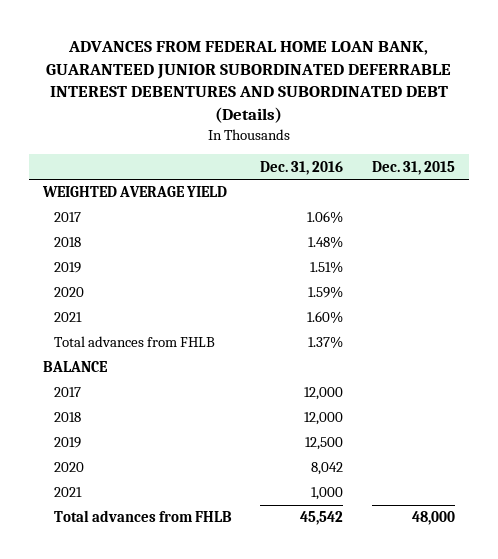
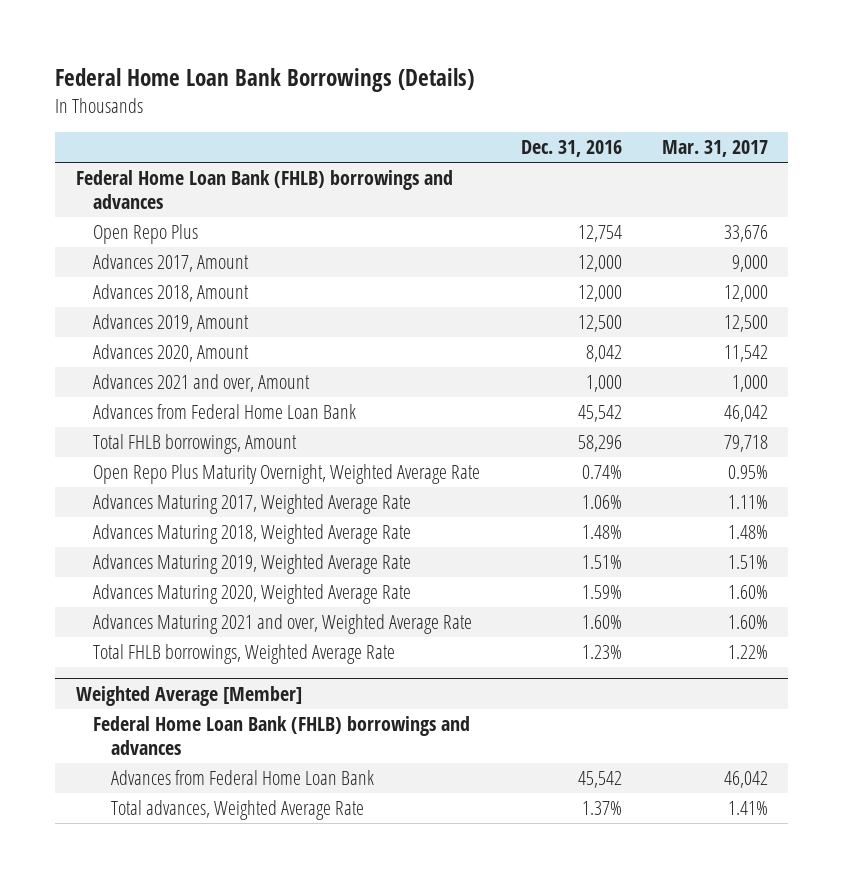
- ADVANCES FROM FEDERAL HOME LOAN BANK, GUARANTEED JUNIOR SUBORDINATED DEFERRABLE INTEREST DEBENTURES AND SUBORDINATED DEBT (Details)
+ Federal Home Loan Bank Borrowings (Details)
- | Dec. 31, 2016 | Dec. 31, 2015
+ | Dec. 31, 2016 | Mar. 31, 2017
- WEIGHTED AVERAGE YIELD
- 2017 | 1.06% |
- 2018 | 1.48% |
- 2019 | 1.51% |
- 2020 | 1.59% |
- 2021 | 1.60% |
- Total advances from FHLB | 1.37% |
- BALANCE
- 2017 | 12,000 |
- 2018 | 12,000 |
- 2019 | 12,500 |
- 2020 | 8,042 |
- 2021 | 1,000 |
- Total advances from FHLB | 45,542 | 48,000
+ Federal Home Loan Bank (FHLB) borrowings and advances
+ Open Repo Plus | 12,754 | 33,676
+ Advances 2017, Amount | 12,000 | 9,000
+ Advances 2018, Amount | 12,000 | 12,000
+ Advances 2019, Amount | 12,500 | 12,500
+ Advances 2020, Amount | 8,042 | 11,542
+ Advances 2021 and over, Amount | 1,000 | 1,000
+ Advances from Federal Home Loan Bank | 45,542 | 46,042
+ Total FHLB borrowings, Amount | 58,296 | 79,718
+ Open Repo Plus Maturity Overnight, Weighted Average Rate | 0.74% | 0.95%
+ Advances Maturing 2017, Weighted Average Rate | 1.06% | 1.11%
+ Advances Maturing 2018, Weighted Average Rate | 1.48% | 1.48%
+ Advances Maturing 2019, Weighted Average Rate | 1.51% | 1.51%
+ Advances Maturing 2020, Weighted Average Rate | 1.59% | 1.60%
+ Advances Maturing 2021 and over, Weighted Average Rate | 1.60% | 1.60%
+ Total FHLB borrowings, Weighted Average Rate | 1.23% | 1.22%
+ Weighted Average [Member]
+ Federal Home Loan Bank (FHLB) borrowings and advances
+ Advances from Federal Home Loan Bank | 45,542 | 46,042
+ Total advances, Weighted Average Rate | 1.37% | 1.41%

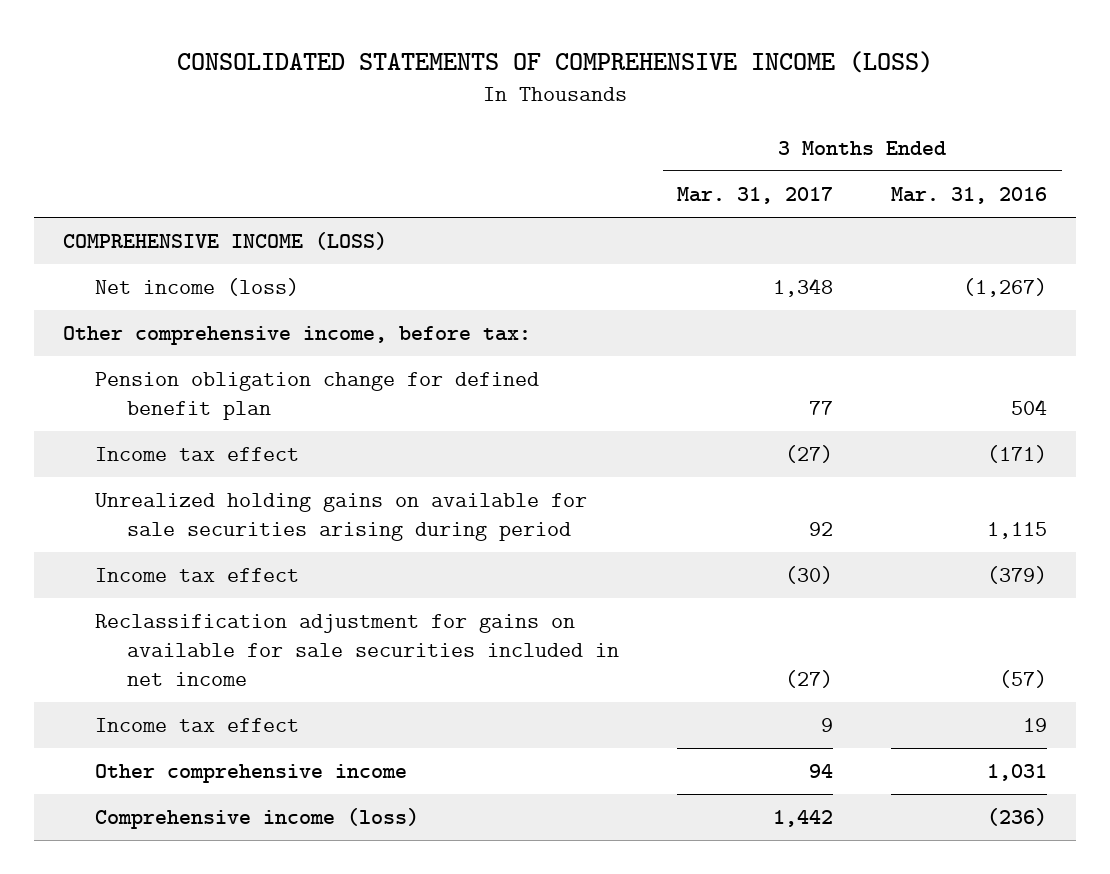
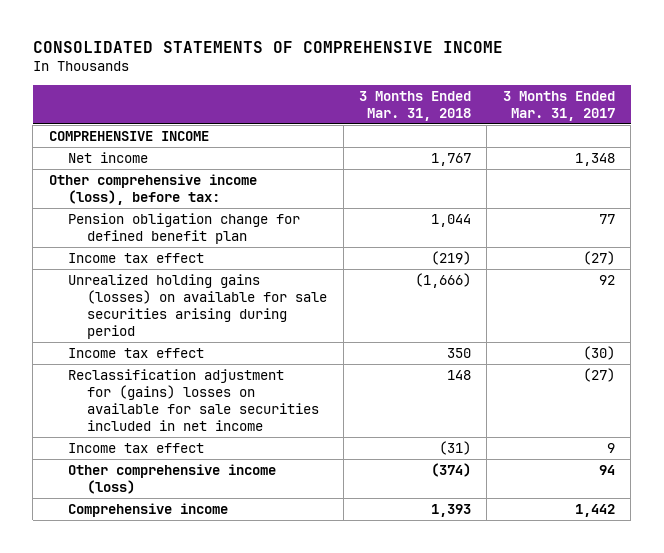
- CONSOLIDATED STATEMENTS OF COMPREHENSIVE INCOME (LOSS)
+ CONSOLIDATED STATEMENTS OF COMPREHENSIVE INCOME
- | 3 Months Ended Mar. 31, 2017 | 3 Months Ended Mar. 31, 2016
+ | 3 Months Ended Mar. 31, 2018 | 3 Months Ended Mar. 31, 2017
- COMPREHENSIVE INCOME (LOSS)
- Net income (loss) | 1,348 | (1,267)
- Other comprehensive income, before tax:
+ COMPREHENSIVE INCOME
+ Net income | 1,767 | 1,348
+ Other comprehensive income (loss), before tax:
- Unrealized holding gains on available for sale securities arising during period | 92 | 1,115
+ Unrealized holding gains (losses) on available for sale securities arising during period | (1,666) | 92
- Reclassification adjustment for gains on available for sale securities included in net income | (27) | (57)
+ Reclassification adjustment for (gains) losses on available for sale securities included in net income | 148 | (27)
- Other comprehensive income | 94 | 1,031
- Comprehensive income (loss) | 1,442 | (236)
+ Other comprehensive income (loss) | (374) | 94
+ Comprehensive income | 1,393 | 1,442

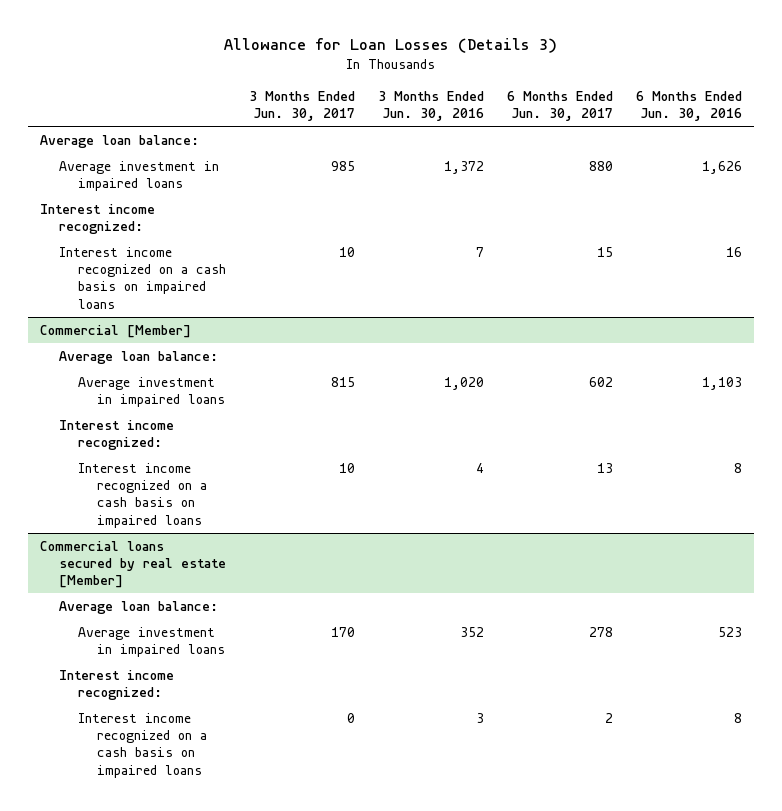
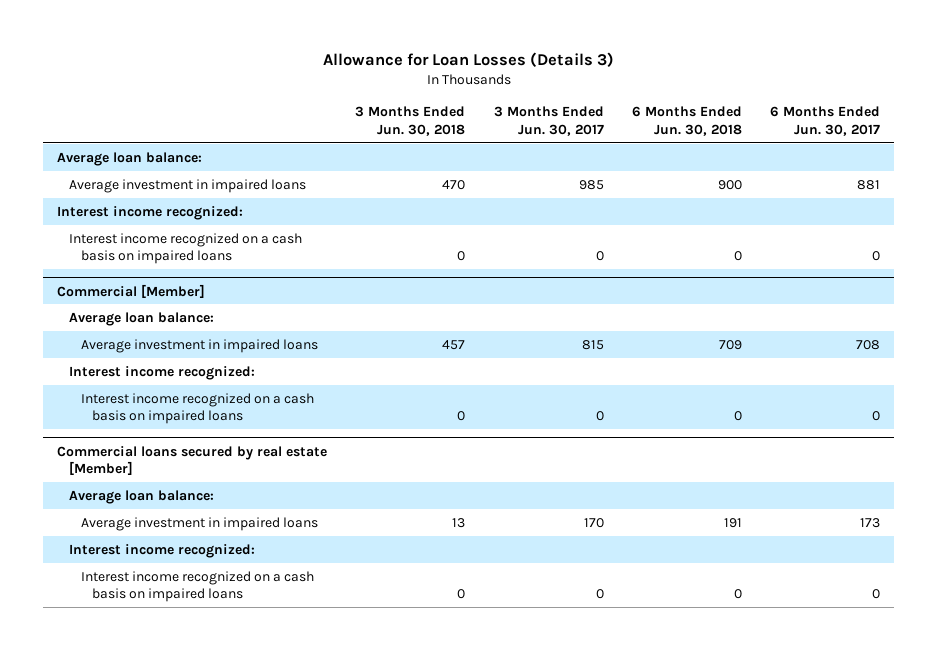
- | 3 Months Ended Jun. 30, 2017 | 3 Months Ended Jun. 30, 2016 | 6 Months Ended Jun. 30, 2017 | 6 Months Ended Jun. 30, 2016
+ | 3 Months Ended Jun. 30, 2018 | 3 Months Ended Jun. 30, 2017 | 6 Months Ended Jun. 30, 2018 | 6 Months Ended Jun. 30, 2017
- Average investment in impaired loans | 985 | 1,372 | 880 | 1,626
+ Average investment in impaired loans | 470 | 985 | 900 | 881
- Interest income recognized on a cash basis on impaired loans | 10 | 7 | 15 | 16
+ Interest income recognized on a cash basis on impaired loans | 0 | 0 | 0 | 0
@ Commercial [Member]
- Average investment in impaired loans | 815 | 1,020 | 602 | 1,103
+ Average investment in impaired loans | 457 | 815 | 709 | 708
- Interest income recognized on a cash basis on impaired loans | 10 | 4 | 13 | 8
+ Interest income recognized on a cash basis on impaired loans | 0 | 0 | 0 | 0
@ Commercial loans secured by real estate [Member]
- Average investment in impaired loans | 170 | 352 | 278 | 523
+ Average investment in impaired loans | 13 | 170 | 191 | 173
- Interest income recognized on a cash basis on impaired loans | 0 | 3 | 2 | 8
+ Interest income recognized on a cash basis on impaired loans | 0 | 0 | 0 | 0

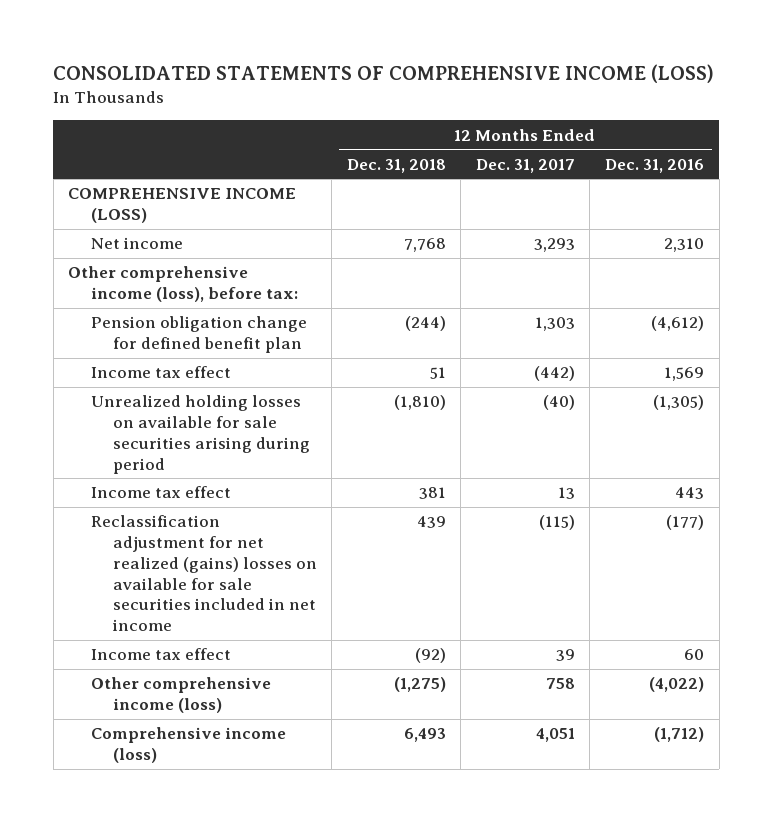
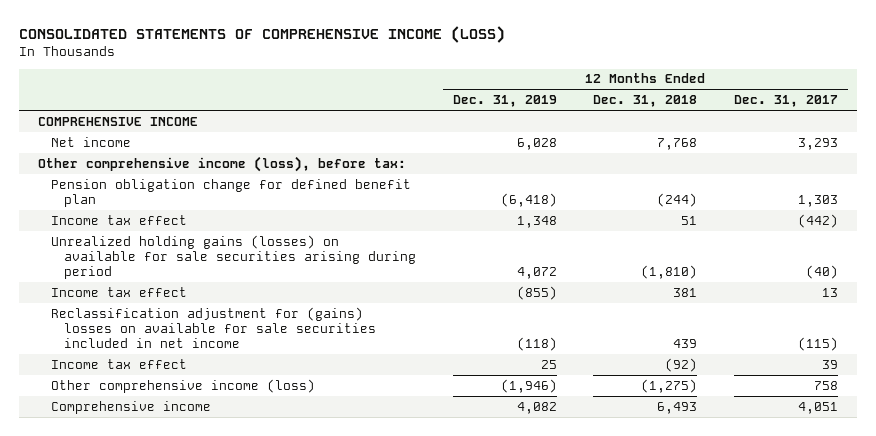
- | 12 Months Ended Dec. 31, 2018 | 12 Months Ended Dec. 31, 2017 | 12 Months Ended Dec. 31, 2016
+ | 12 Months Ended Dec. 31, 2019 | 12 Months Ended Dec. 31, 2018 | 12 Months Ended Dec. 31, 2017
- COMPREHENSIVE INCOME (LOSS)
+ COMPREHENSIVE INCOME
- Unrealized holding losses on available for sale securities arising during period | (1,810) | (40) | (1,305)
+ Unrealized holding gains (losses) on available for sale securities arising during period | 4,072 | (1,810) | (40)
- Reclassification adjustment for net realized (gains) losses on available for sale securities included in net income | 439 | (115) | (177)
+ Reclassification adjustment for (gains) losses on available for sale securities included in net income | (118) | 439 | (115)
- Comprehensive income (loss) | 6,493 | 4,051 | (1,712)
+ Comprehensive income | 4,082 | 6,493 | 4,051

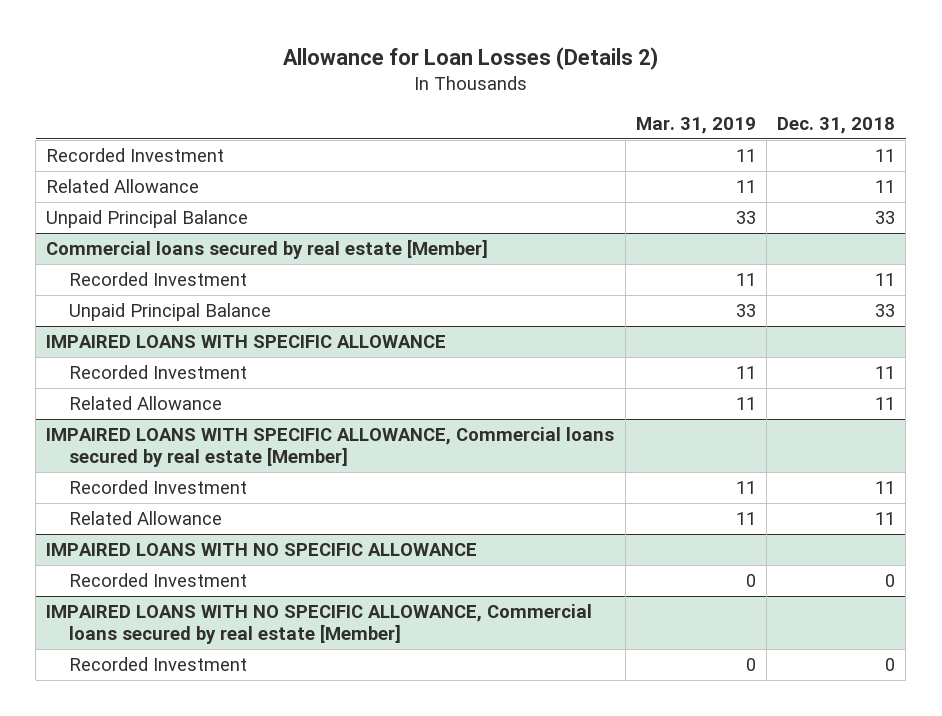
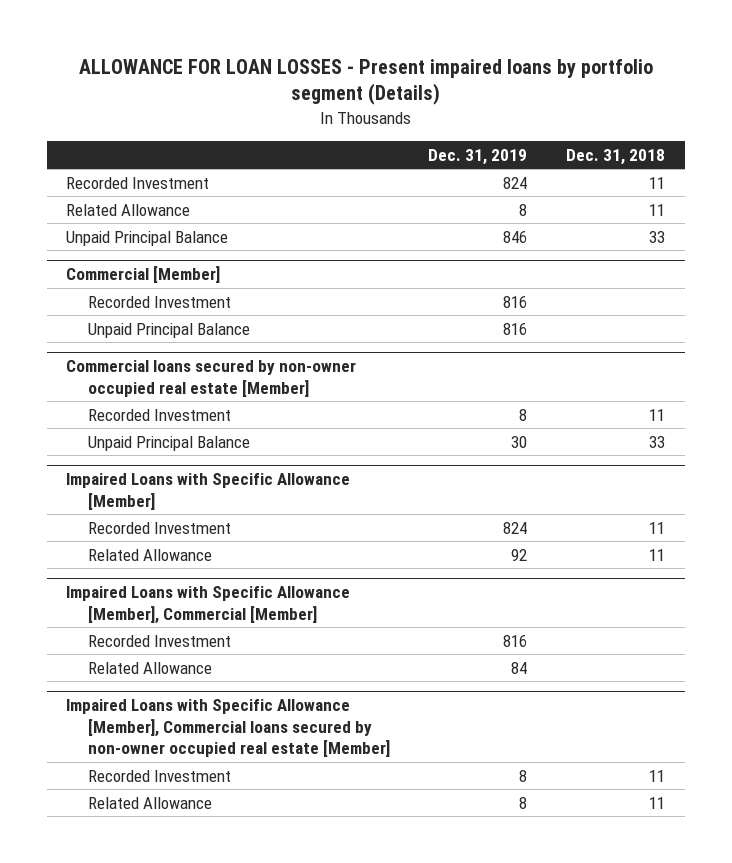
- Allowance for Loan Losses (Details 2)
+ ALLOWANCE FOR LOAN LOSSES - Present impaired loans by portfolio segment (Details)
- | Mar. 31, 2019 | Dec. 31, 2018
+ | Dec. 31, 2019 | Dec. 31, 2018
- Commercial loans secured by real estate [Member]
+ Commercial [Member]
+ Recorded Investment | 816 |
+ Unpaid Principal Balance | 816 |
+ Commercial loans secured by non-owner occupied real estate [Member]
- IMPAIRED LOANS WITH SPECIFIC ALLOWANCE
+ Impaired Loans with Specific Allowance [Member]
- IMPAIRED LOANS WITH SPECIFIC ALLOWANCE, Commercial loans secured by real estate [Member]
+ Impaired Loans with Specific Allowance [Member], Commercial [Member]
+ Recorded Investment | 816 |
+ Related Allowance | 84 |
+ Impaired Loans with Specific Allowance [Member], Commercial loans secured by non-owner occupied real estate [Member]
- IMPAIRED LOANS WITH NO SPECIFIC ALLOWANCE
- Recorded Investment | 0 | 0
- IMPAIRED LOANS WITH NO SPECIFIC ALLOWANCE, Commercial loans secured by real estate [Member]
- Recorded Investment | 0 | 0

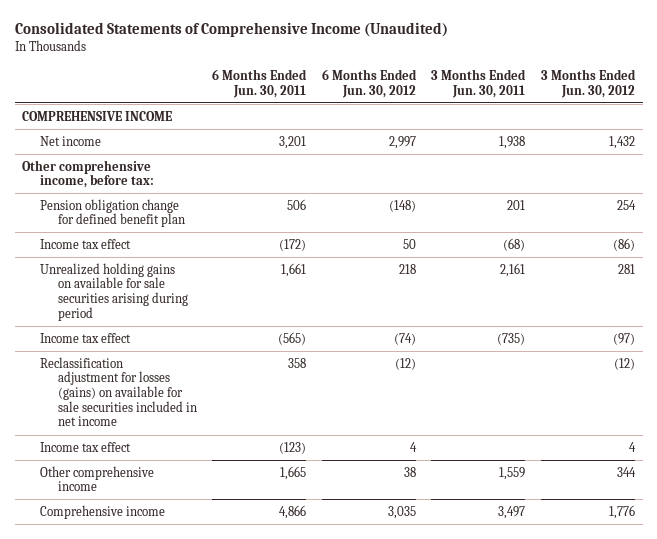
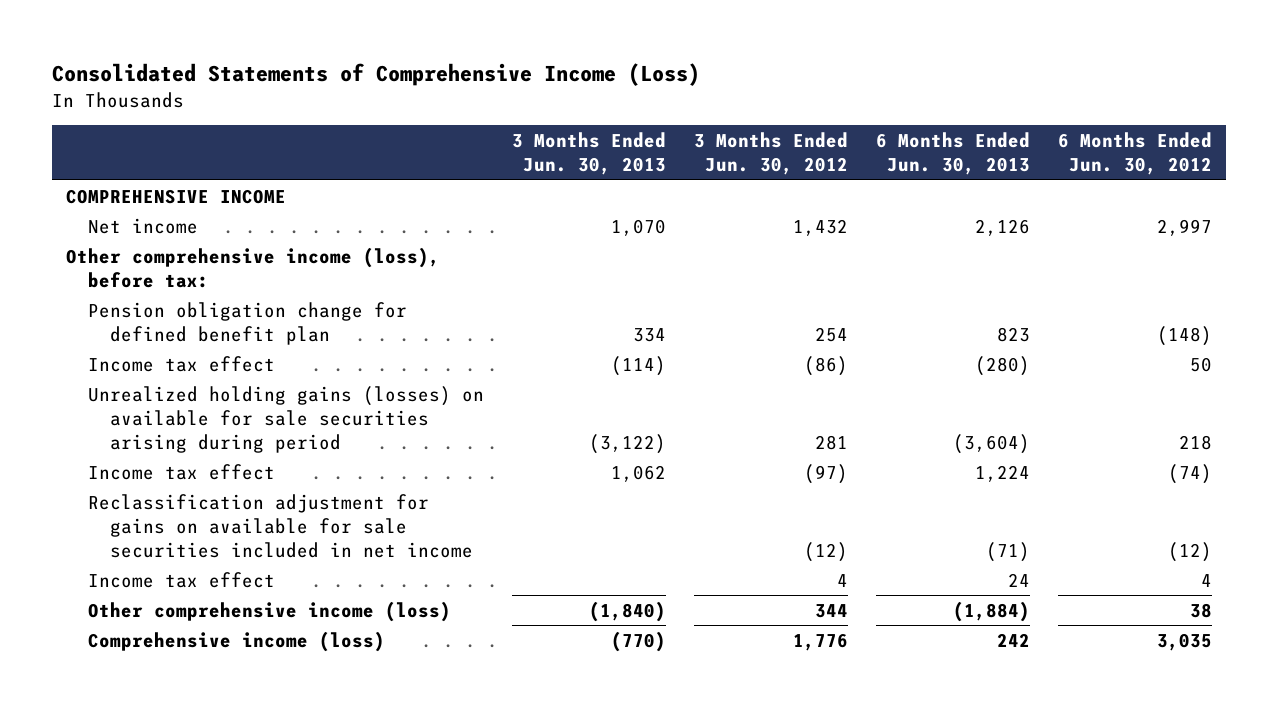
- Consolidated Statements of Comprehensive Income (Unaudited)
+ Consolidated Statements of Comprehensive Income (Loss)
- | 6 Months Ended Jun. 30, 2011 | 6 Months Ended Jun. 30, 2012 | 3 Months Ended Jun. 30, 2011 | 3 Months Ended Jun. 30, 2012
+ | 3 Months Ended Jun. 30, 2013 | 3 Months Ended Jun. 30, 2012 | 6 Months Ended Jun. 30, 2013 | 6 Months Ended Jun. 30, 2012
- Other comprehensive income, before tax:
+ Other comprehensive income (loss), before tax:
- Unrealized holding gains on available for sale securities arising during period | 1,661 | 218 | 2,161 | 281
+ Unrealized holding gains (losses) on available for sale securities arising during period | (3,122) | 281 | (3,604) | 218
- Reclassification adjustment for losses (gains) on available for sale securities included in net income | 358 | (12) | | (12)
+ Reclassification adjustment for gains on available for sale securities included in net income | | (12) | (71) | (12)
- Other comprehensive income | 1,665 | 38 | 1,559 | 344
- Comprehensive income | 4,866 | 3,035 | 3,497 | 1,776
+ Other comprehensive income (loss) | (1,840) | 344 | (1,884) | 38
+ Comprehensive income (loss) | (770) | 1,776 | 242 | 3,035

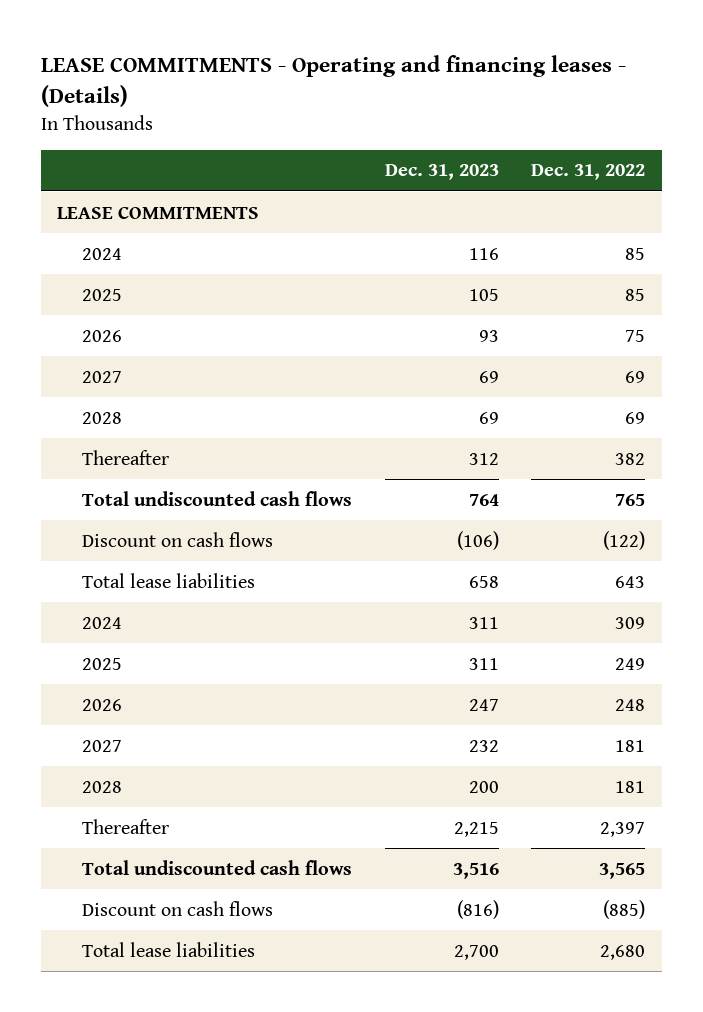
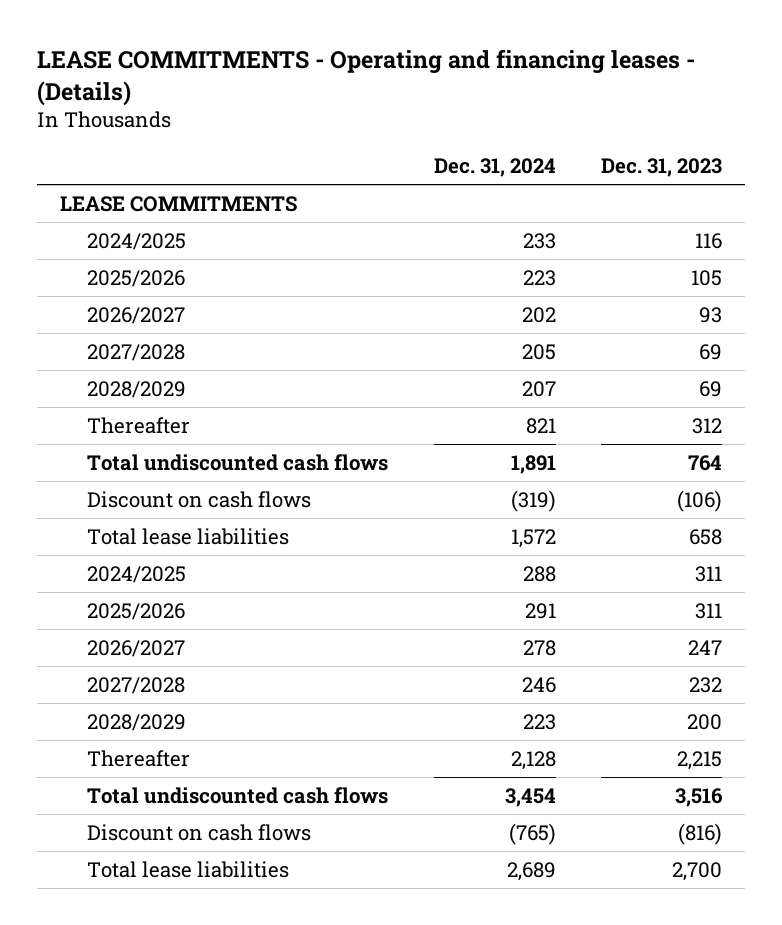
- | Dec. 31, 2023 | Dec. 31, 2022
+ | Dec. 31, 2024 | Dec. 31, 2023
- 2024 | 116 | 85
- 2025 | 105 | 85
- 2026 | 93 | 75
- 2027 | 69 | 69
- 2028 | 69 | 69
+ 2024/2025 | 233 | 116
+ 2025/2026 | 223 | 105
+ 2026/2027 | 202 | 93
+ 2027/2028 | 205 | 69
+ 2028/2029 | 207 | 69
- 2024 | 311 | 309
- 2025 | 311 | 249
- 2026 | 247 | 248
- 2027 | 232 | 181
- 2028 | 200 | 181
+ 2024/2025 | 288 | 311
+ 2025/2026 | 291 | 311
+ 2026/2027 | 278 | 247
+ 2027/2028 | 246 | 232
+ 2028/2029 | 223 | 200

